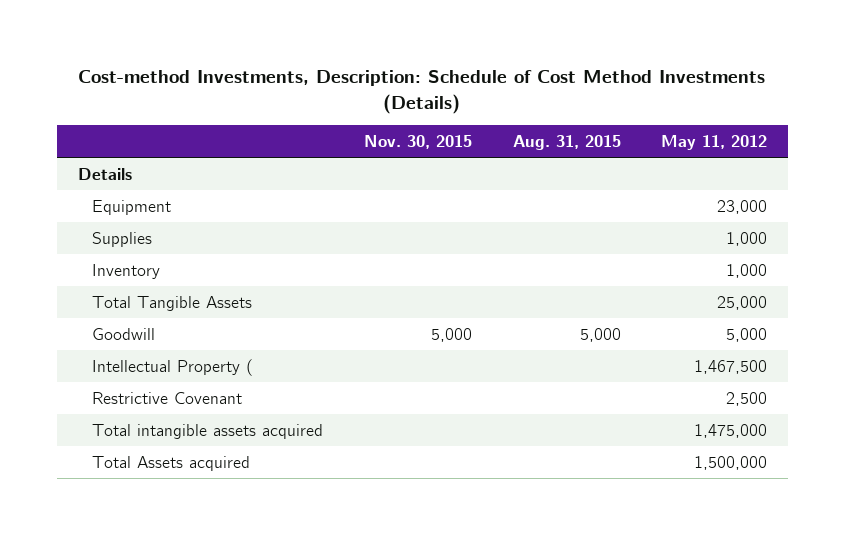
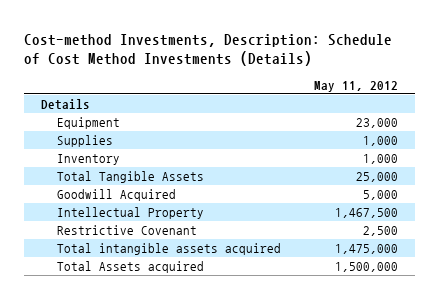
- | Nov. 30, 2015 | Aug. 31, 2015 | May 11, 2012
+ | May 11, 2012
- Goodwill | 5,000 | 5,000 | 5,000
- Intellectual Property ( | | | 1,467,500
+ Goodwill Acquired | 5,000
+ Intellectual Property | 1,467,500

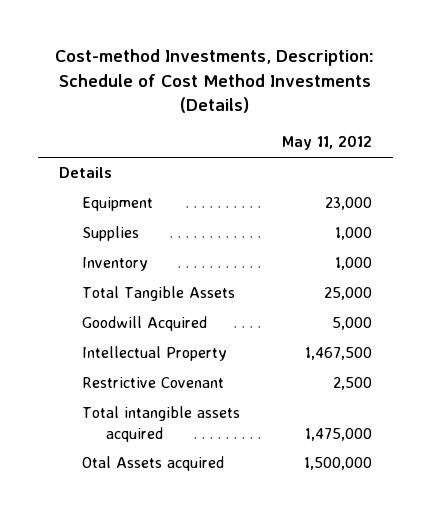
- Total Assets acquired | 1,500,000
+ Otal Assets acquired | 1,500,000

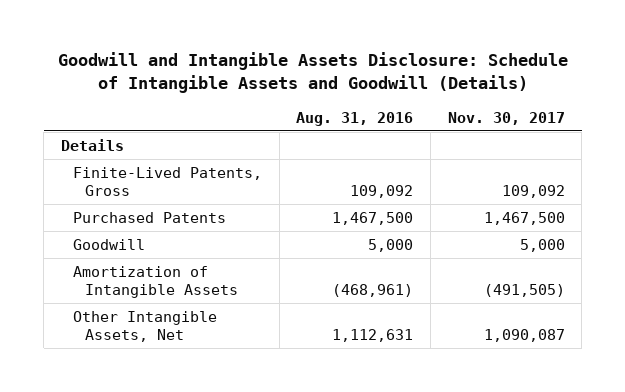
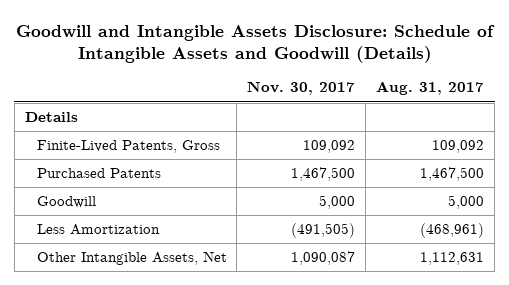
- | Aug. 31, 2016 | Nov. 30, 2017
+ | Nov. 30, 2017 | Aug. 31, 2017
- Amortization of Intangible Assets | (468,961) | (491,505)
+ Less Amortization | (491,505) | (468,961)

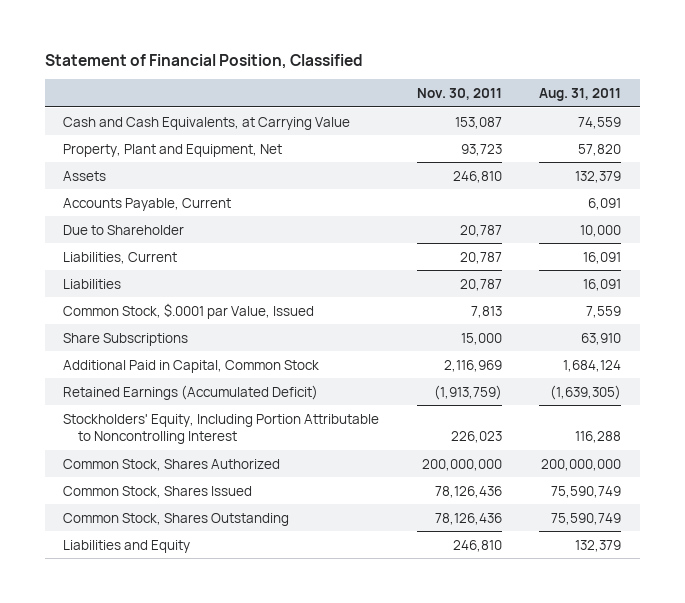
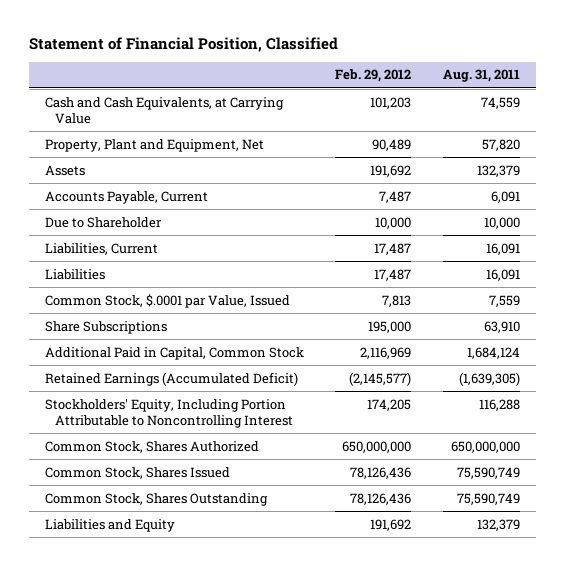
- | Nov. 30, 2011 | Aug. 31, 2011
+ | Feb. 29, 2012 | Aug. 31, 2011
- Common Stock, Shares Authorized | 200,000,000 | 200,000,000
+ Common Stock, Shares Authorized | 650,000,000 | 650,000,000

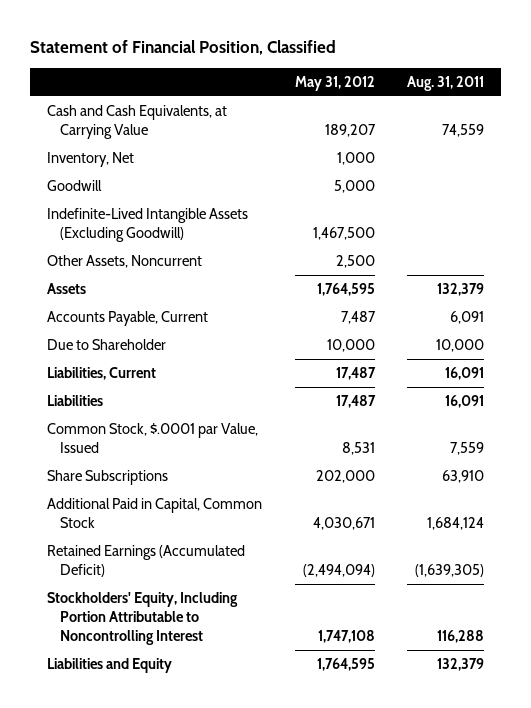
- | Feb. 29, 2012 | Aug. 31, 2011
+ | May 31, 2012 | Aug. 31, 2011
- Property, Plant and Equipment, Net | 90,489 | 57,820
+ Inventory, Net | 1,000 |
+ Goodwill | 5,000 |
+ Indefinite-Lived Intangible Assets (Excluding Goodwill) | 1,467,500 |
+ Other Assets, Noncurrent | 2,500 |
- Common Stock, Shares Authorized | 650,000,000 | 650,000,000
- Common Stock, Shares Issued | 78,126,436 | 75,590,749
- Common Stock, Shares Outstanding | 78,126,436 | 75,590,749

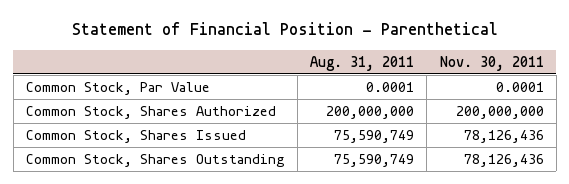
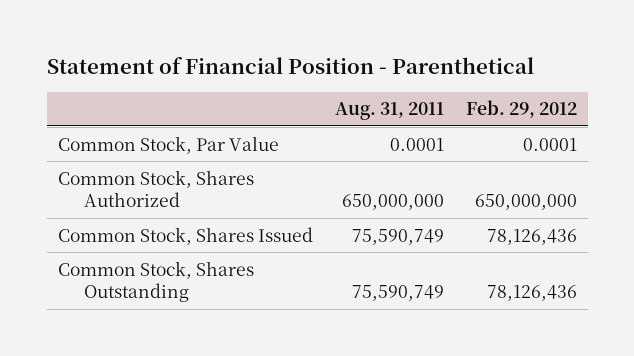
- | Aug. 31, 2011 | Nov. 30, 2011
+ | Aug. 31, 2011 | Feb. 29, 2012
- Common Stock, Shares Authorized | 200,000,000 | 200,000,000
+ Common Stock, Shares Authorized | 650,000,000 | 650,000,000

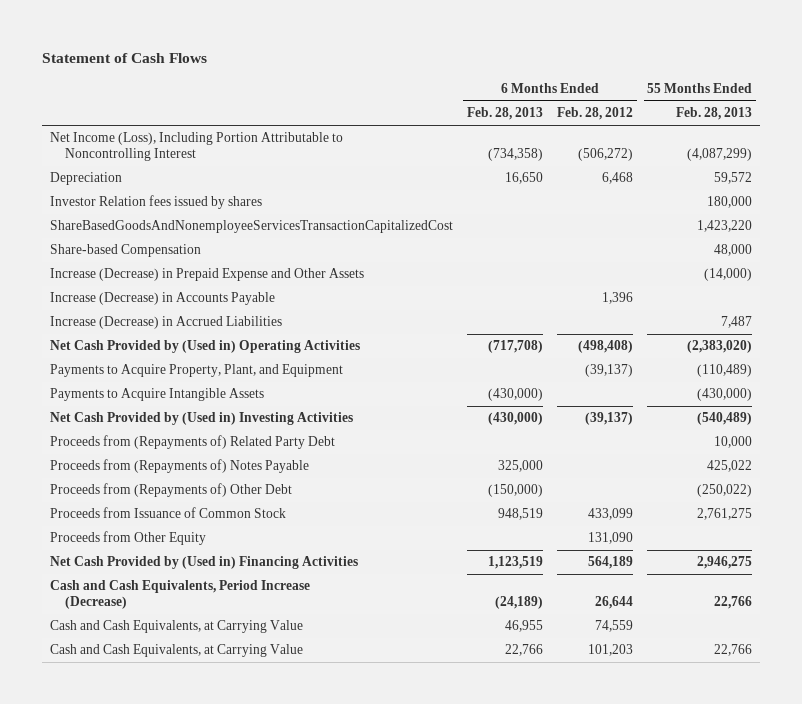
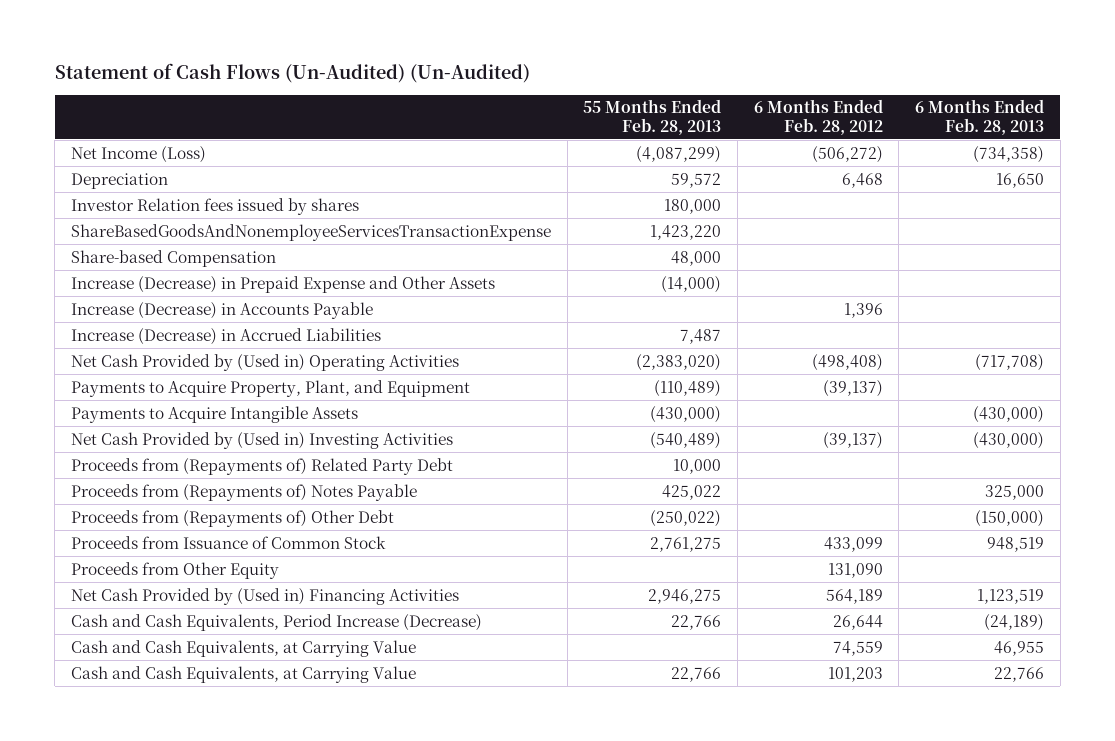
- Statement of Cash Flows
+ Statement of Cash Flows (Un-Audited) (Un-Audited)
- | 6 Months Ended Feb. 28, 2013 | 6 Months Ended Feb. 28, 2012 | 55 Months Ended Feb. 28, 2013
+ | 55 Months Ended Feb. 28, 2013 | 6 Months Ended Feb. 28, 2012 | 6 Months Ended Feb. 28, 2013
- Net Income (Loss), Including Portion Attributable to Noncontrolling Interest | (734,358) | (506,272) | (4,087,299)
+ Net Income (Loss) | (4,087,299) | (506,272) | (734,358)
- ShareBasedGoodsAndNonemployeeServicesTransactionCapitalizedCost | | | 1,423,220
+ ShareBasedGoodsAndNonemployeeServicesTransactionExpense | 1,423,220 | |

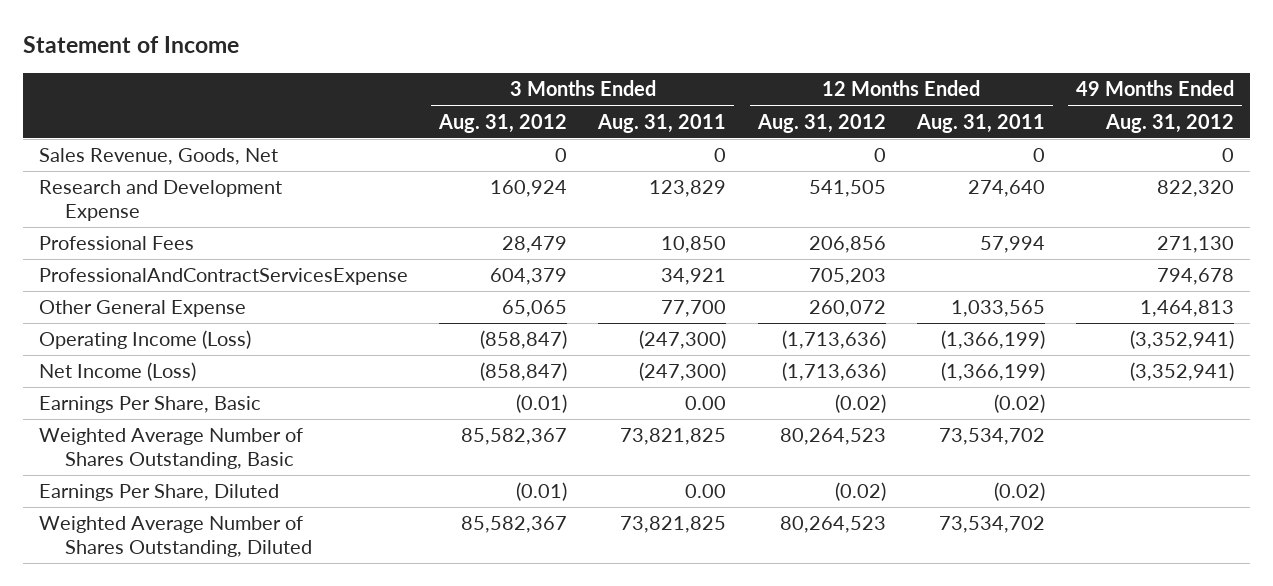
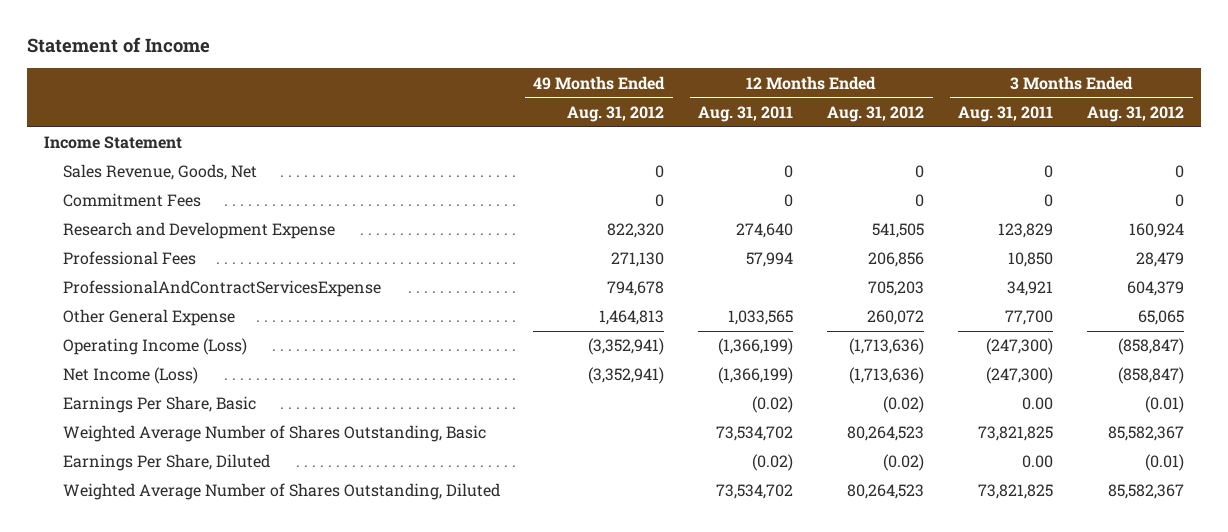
- | 3 Months Ended Aug. 31, 2012 | 3 Months Ended Aug. 31, 2011 | 12 Months Ended Aug. 31, 2012 | 12 Months Ended Aug. 31, 2011 | 49 Months Ended Aug. 31, 2012
+ | 49 Months Ended Aug. 31, 2012 | 12 Months Ended Aug. 31, 2011 | 12 Months Ended Aug. 31, 2012 | 3 Months Ended Aug. 31, 2011 | 3 Months Ended Aug. 31, 2012
+ Income Statement
+ Commitment Fees | 0 | 0 | 0 | 0 | 0

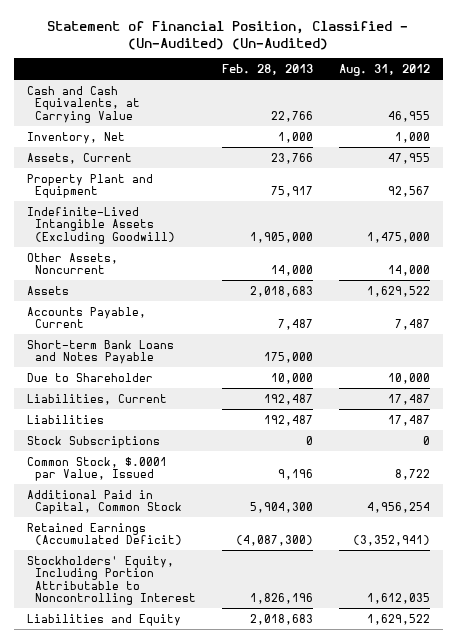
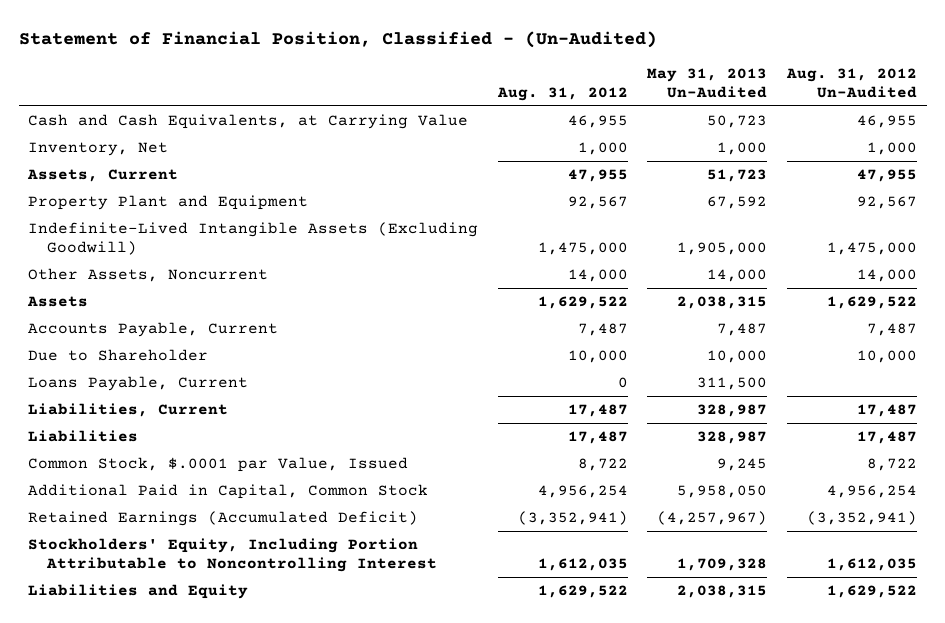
- Statement of Financial Position, Classified - (Un-Audited) (Un-Audited)
+ Statement of Financial Position, Classified - (Un-Audited)
- | Feb. 28, 2013 | Aug. 31, 2012
+ | Aug. 31, 2012 | May 31, 2013 Un-Audited | Aug. 31, 2012 Un-Audited
- Short-term Bank Loans and Notes Payable | 175,000 |
+ Loans Payable, Current | 0 | 311,500 |
- Stock Subscriptions | 0 | 0

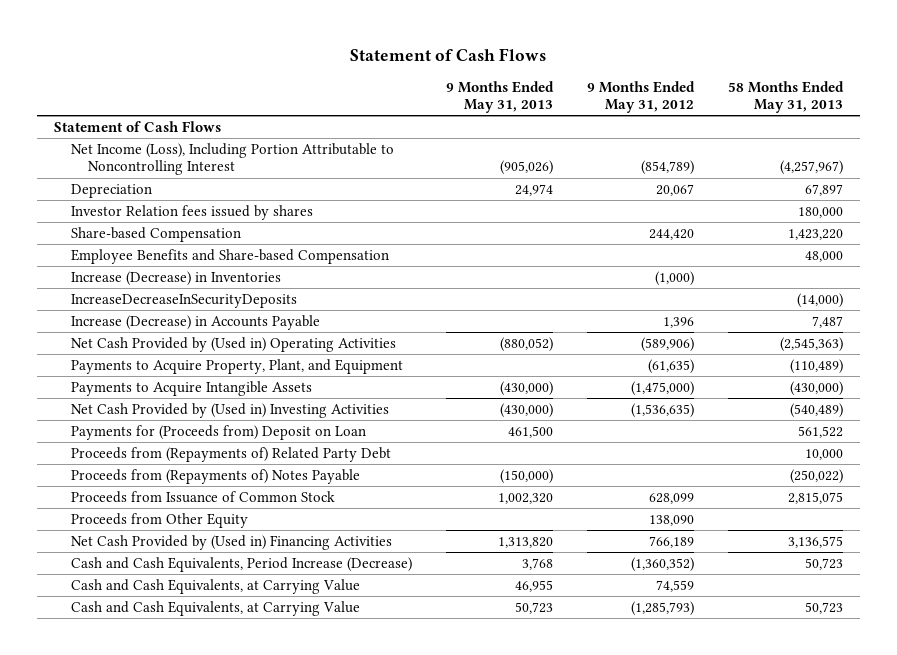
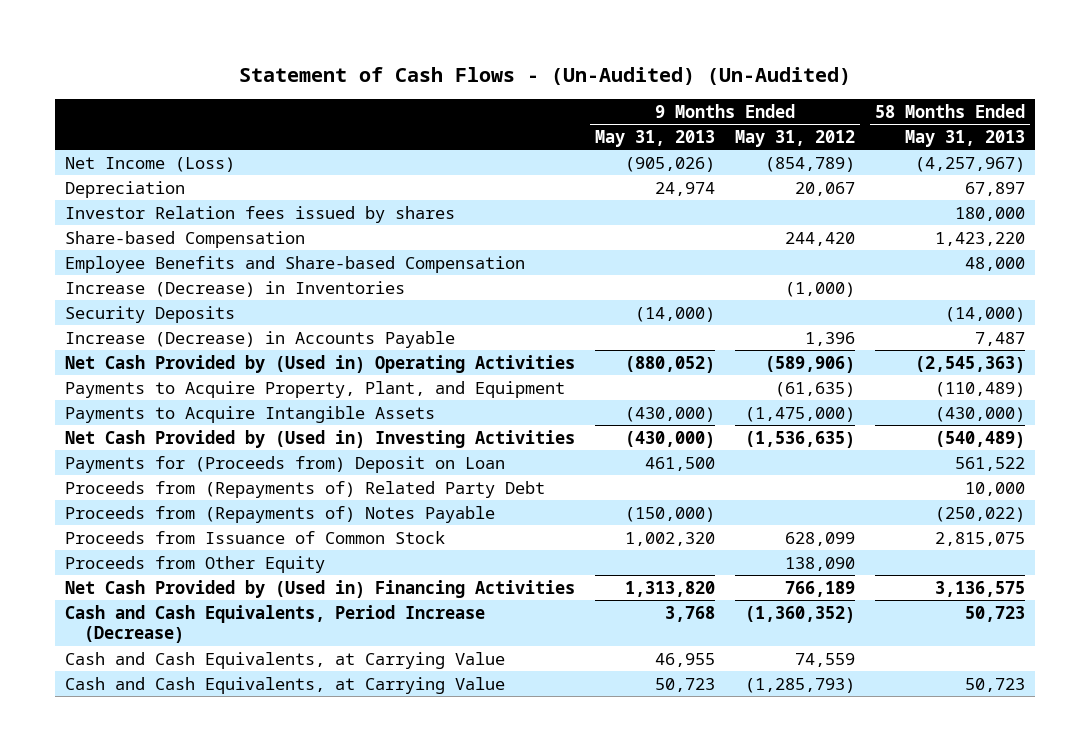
- Statement of Cash Flows
+ Statement of Cash Flows - (Un-Audited) (Un-Audited)
- Statement of Cash Flows
- Net Income (Loss), Including Portion Attributable to Noncontrolling Interest | (905,026) | (854,789) | (4,257,967)
+ Net Income (Loss) | (905,026) | (854,789) | (4,257,967)
- IncreaseDecreaseInSecurityDeposits | | | (14,000)
+ Security Deposits | (14,000) | | (14,000)

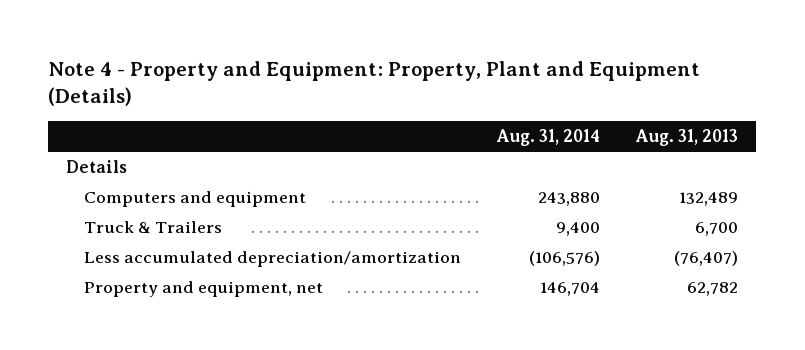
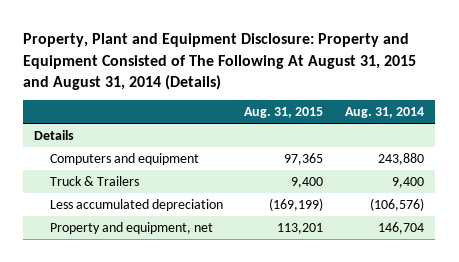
- Note 4 - Property and Equipment: Property, Plant and Equipment (Details)
+ Property, Plant and Equipment Disclosure: Property and Equipment Consisted of The Following At August 31, 2015 and August 31, 2014 (Details)
- | Aug. 31, 2014 | Aug. 31, 2013
+ | Aug. 31, 2015 | Aug. 31, 2014
- Less accumulated depreciation/amortization | (106,576) | (76,407)
+ Less accumulated depreciation | (169,199) | (106,576)

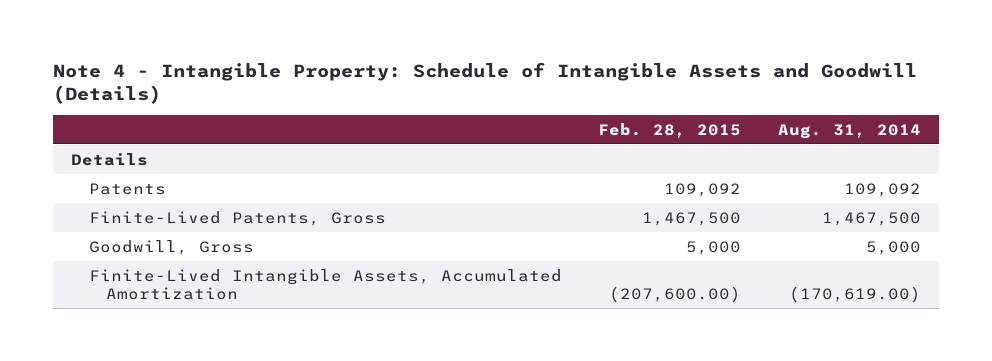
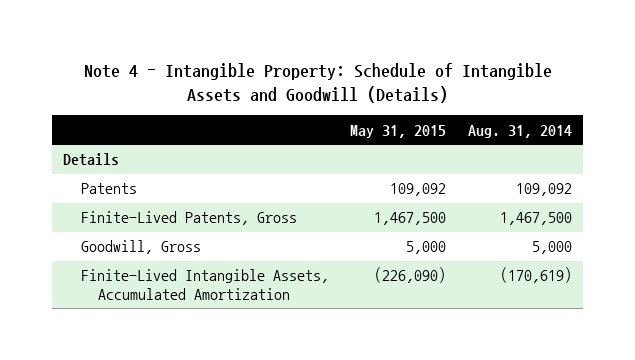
- | Feb. 28, 2015 | Aug. 31, 2014
+ | May 31, 2015 | Aug. 31, 2014
- Finite-Lived Intangible Assets, Accumulated Amortization | (207,600.00) | (170,619.00)
+ Finite-Lived Intangible Assets, Accumulated Amortization | (226,090) | (170,619)

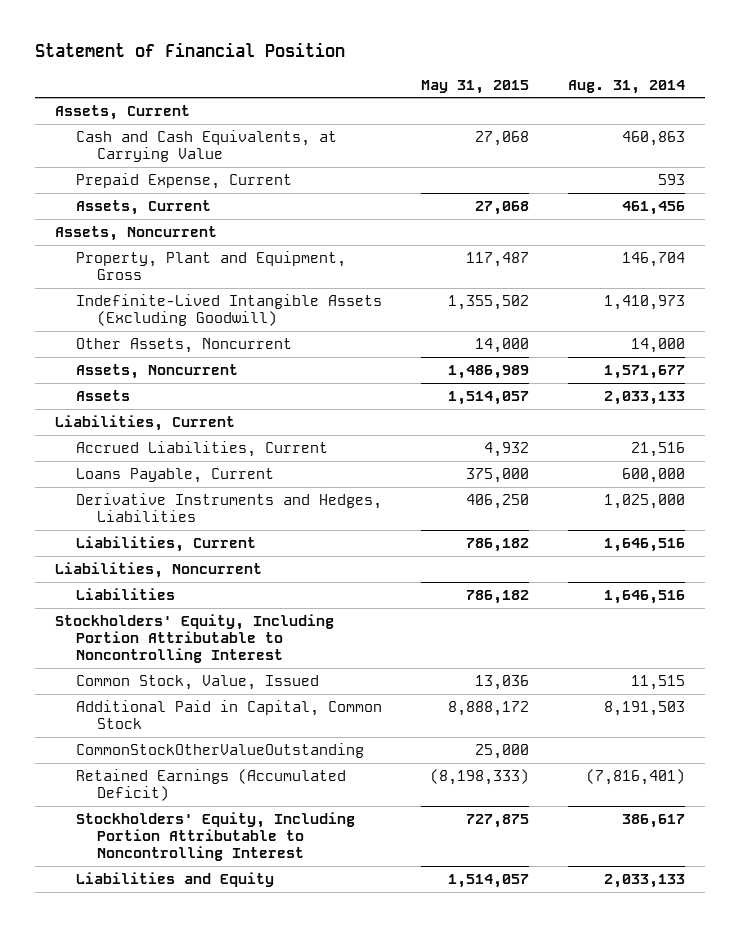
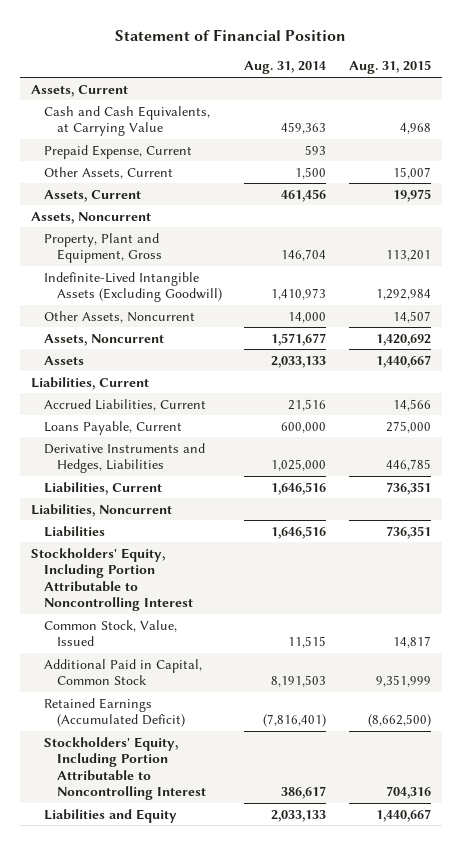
- | May 31, 2015 | Aug. 31, 2014
+ | Aug. 31, 2014 | Aug. 31, 2015
- Cash and Cash Equivalents, at Carrying Value | 27,068 | 460,863
+ Cash and Cash Equivalents, at Carrying Value | 459,363 | 4,968
+ Other Assets, Current | 1,500 | 15,007
- CommonStockOtherValueOutstanding | 25,000 |

